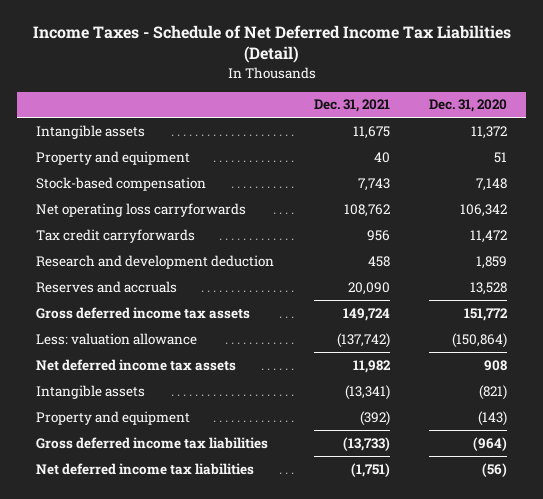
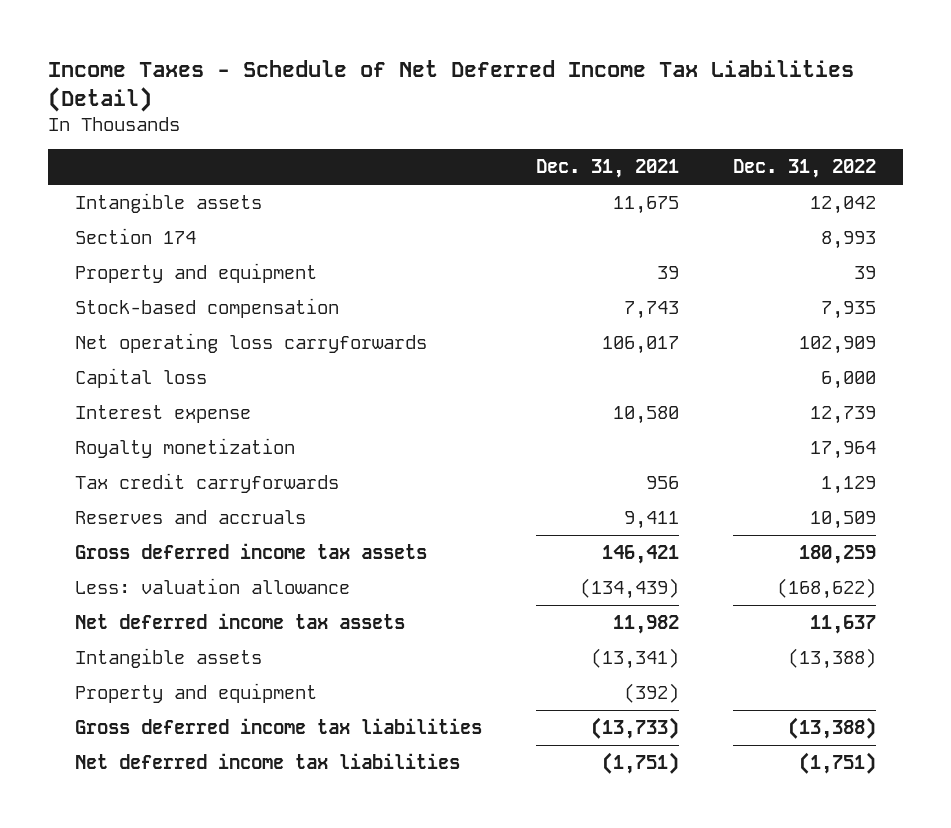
- | Dec. 31, 2021 | Dec. 31, 2020
+ | Dec. 31, 2021 | Dec. 31, 2022
- Property and equipment | 40 | 51
+ Section 174 | | 8,993
+ Property and equipment | 39 | 39
- Net operating loss carryforwards | 108,762 | 106,342
+ Net operating loss carryforwards | 106,017 | 102,909
+ Capital loss | | 6,000
+ Interest expense | 10,580 | 12,739
+ Royalty monetization | | 17,964
- Research and development deduction | 458 | 1,859
- Reserves and accruals | 20,090 | 13,528
- Gross deferred income tax assets | 149,724 | 151,772
- Less: valuation allowance | (137,742) | (150,864)
+ Reserves and accruals | 9,411 | 10,509
+ Gross deferred income tax assets | 146,421 | 180,259
+ Less: valuation allowance | (134,439) | (168,622)

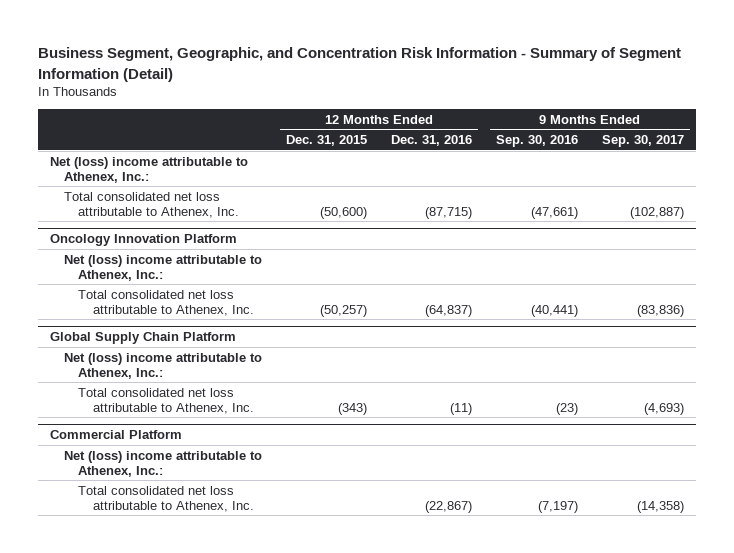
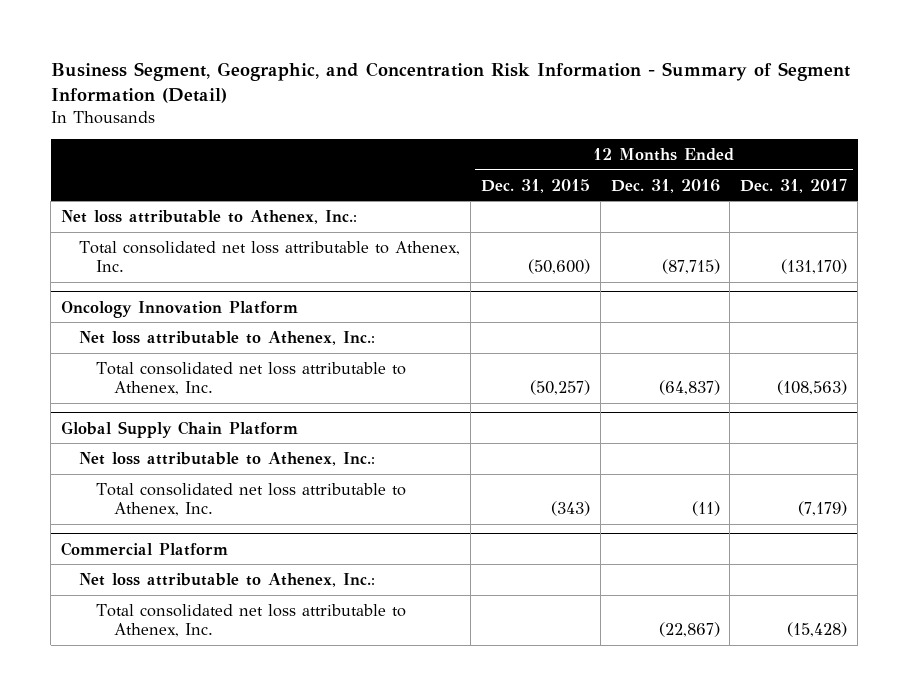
- | 12 Months Ended Dec. 31, 2015 | 12 Months Ended Dec. 31, 2016 | 9 Months Ended Sep. 30, 2016 | 9 Months Ended Sep. 30, 2017
+ | 12 Months Ended Dec. 31, 2015 | 12 Months Ended Dec. 31, 2016 | 12 Months Ended Dec. 31, 2017
- Net (loss) income attributable to Athenex, Inc.:
+ Net loss attributable to Athenex, Inc.:
@ Oncology Innovation Platform
- Net (loss) income attributable to Athenex, Inc.:
+ Net loss attributable to Athenex, Inc.:
@ Global Supply Chain Platform
- Net (loss) income attributable to Athenex, Inc.:
+ Net loss attributable to Athenex, Inc.:
@ Commercial Platform
- Net (loss) income attributable to Athenex, Inc.:
+ Net loss attributable to Athenex, Inc.:

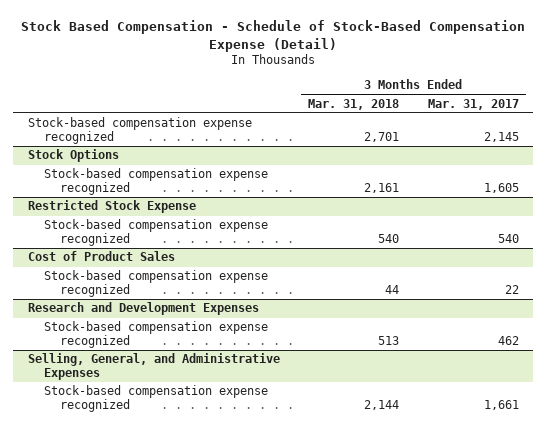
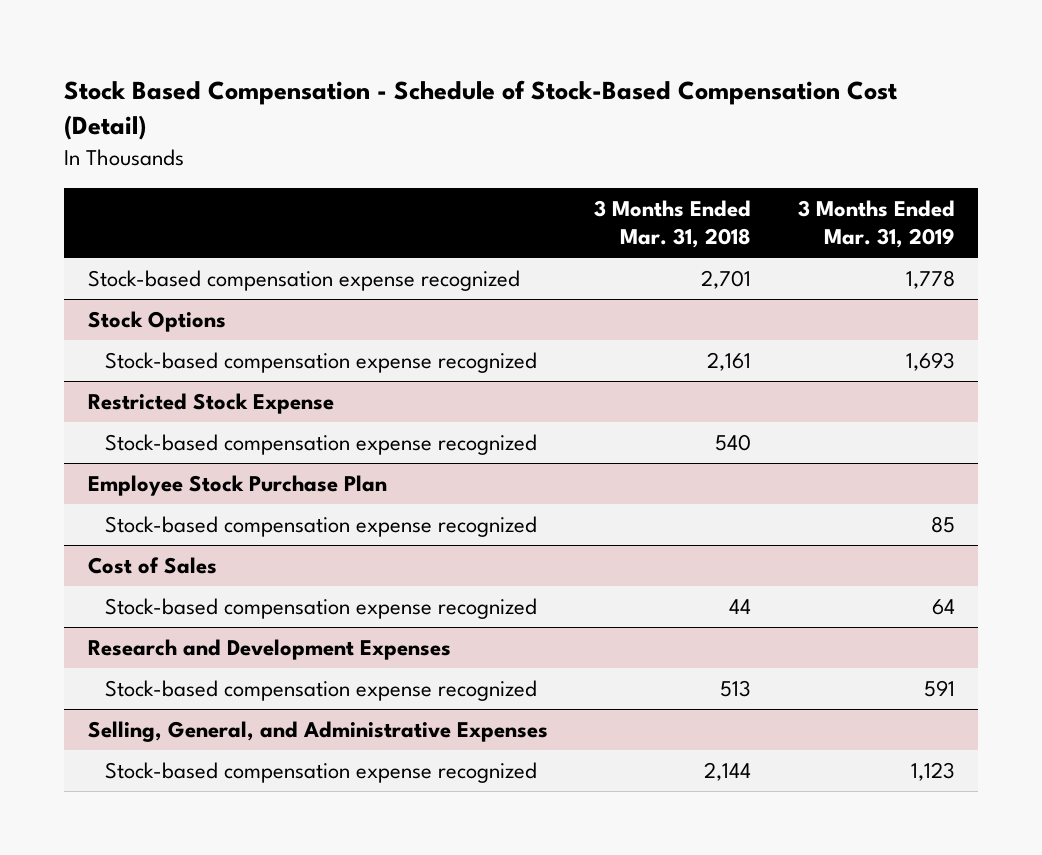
- Stock Based Compensation - Schedule of Stock-Based Compensation Expense (Detail)
+ Stock Based Compensation - Schedule of Stock-Based Compensation Cost (Detail)
- | 3 Months Ended Mar. 31, 2018 | 3 Months Ended Mar. 31, 2017
+ | 3 Months Ended Mar. 31, 2018 | 3 Months Ended Mar. 31, 2019
- Cost of Product Sales
+ Employee Stock Purchase Plan
+ Stock-based compensation expense recognized | | 85
+ Cost of Sales

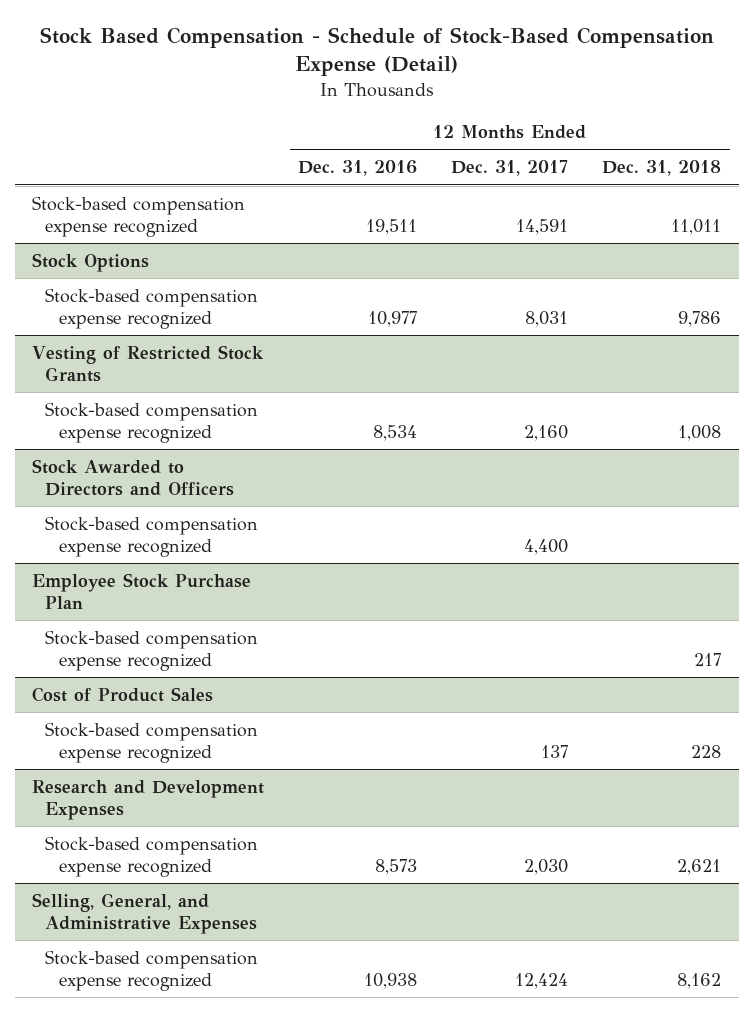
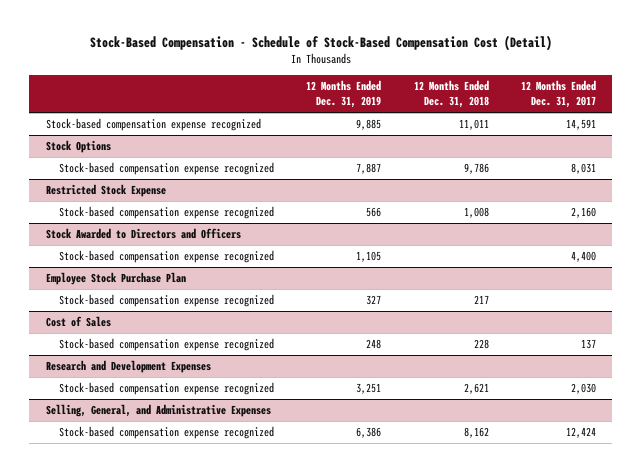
- Stock Based Compensation - Schedule of Stock-Based Compensation Expense (Detail)
+ Stock-Based Compensation - Schedule of Stock-Based Compensation Cost (Detail)
- | 12 Months Ended Dec. 31, 2016 | 12 Months Ended Dec. 31, 2017 | 12 Months Ended Dec. 31, 2018
+ | 12 Months Ended Dec. 31, 2019 | 12 Months Ended Dec. 31, 2018 | 12 Months Ended Dec. 31, 2017
- Vesting of Restricted Stock Grants
+ Restricted Stock Expense
- Cost of Product Sales
+ Cost of Sales

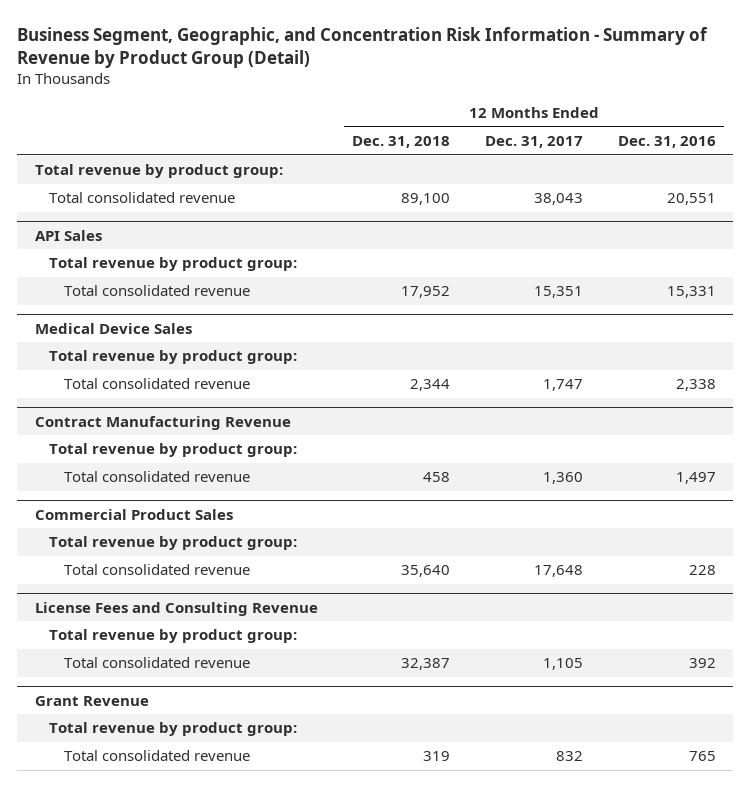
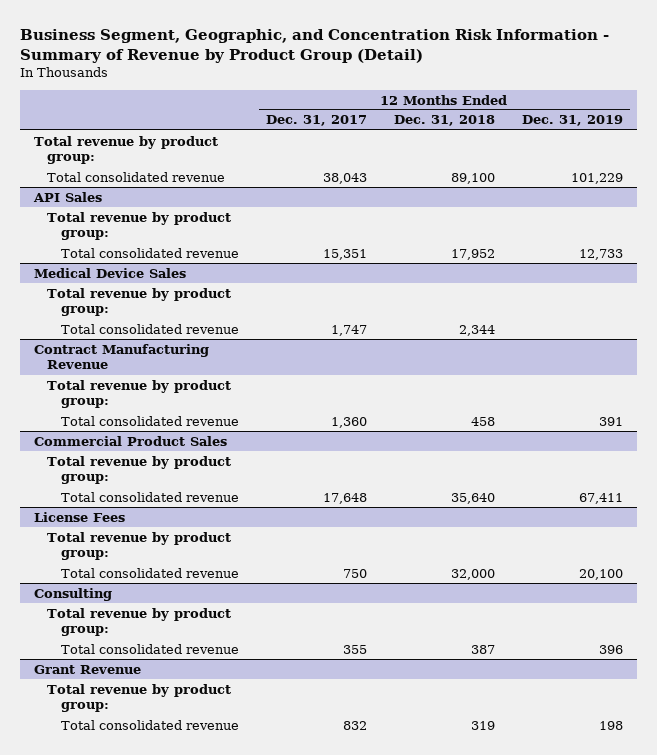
- | 12 Months Ended Dec. 31, 2018 | 12 Months Ended Dec. 31, 2017 | 12 Months Ended Dec. 31, 2016
+ | 12 Months Ended Dec. 31, 2017 | 12 Months Ended Dec. 31, 2018 | 12 Months Ended Dec. 31, 2019
- License Fees and Consulting Revenue
+ License Fees
- Total consolidated revenue | 32,387 | 1,105 | 392
+ Total consolidated revenue | 750 | 32,000 | 20,100
+ Consulting
+ Total revenue by product group:
+ Total consolidated revenue | 355 | 387 | 396

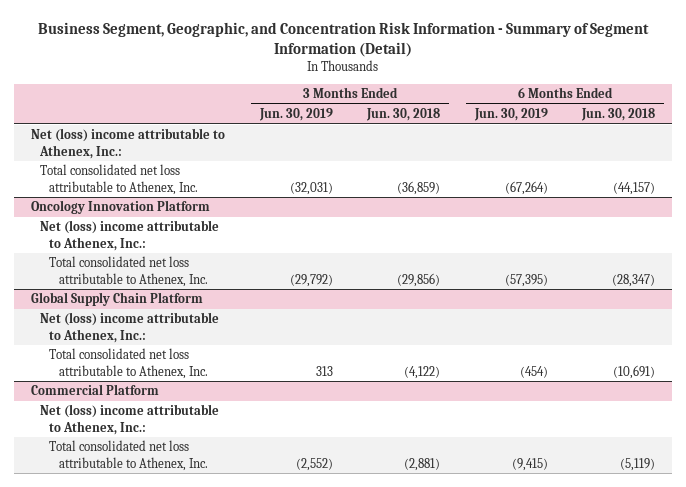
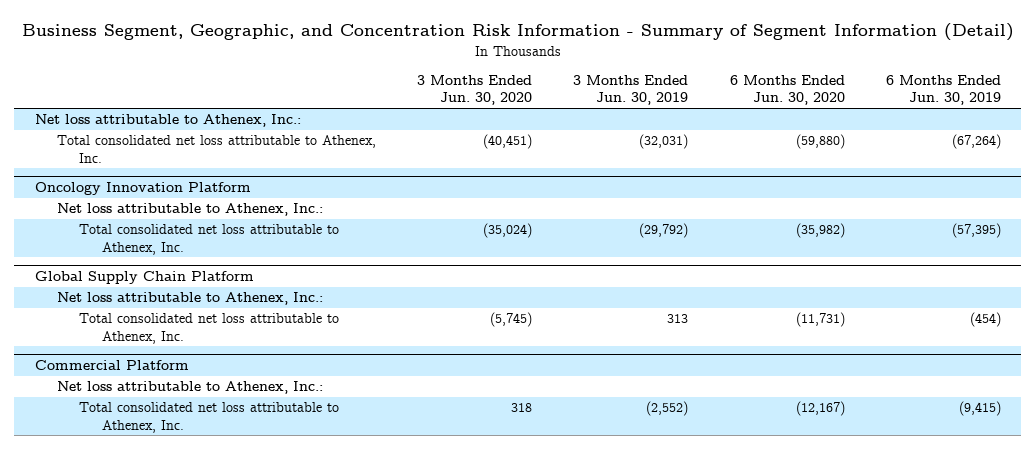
- | 3 Months Ended Jun. 30, 2019 | 3 Months Ended Jun. 30, 2018 | 6 Months Ended Jun. 30, 2019 | 6 Months Ended Jun. 30, 2018
+ | 3 Months Ended Jun. 30, 2020 | 3 Months Ended Jun. 30, 2019 | 6 Months Ended Jun. 30, 2020 | 6 Months Ended Jun. 30, 2019
- Net (loss) income attributable to Athenex, Inc.:
+ Net loss attributable to Athenex, Inc.:
@ Oncology Innovation Platform
- Net (loss) income attributable to Athenex, Inc.:
+ Net loss attributable to Athenex, Inc.:
@ Global Supply Chain Platform
- Net (loss) income attributable to Athenex, Inc.:
+ Net loss attributable to Athenex, Inc.:
@ Commercial Platform
- Net (loss) income attributable to Athenex, Inc.:
+ Net loss attributable to Athenex, Inc.:

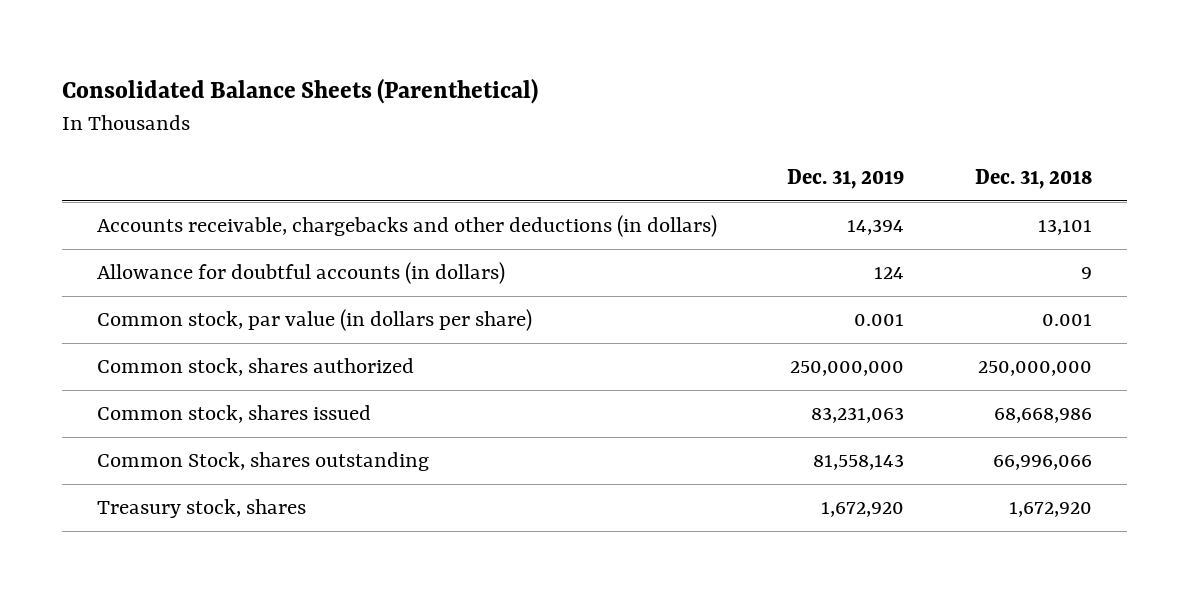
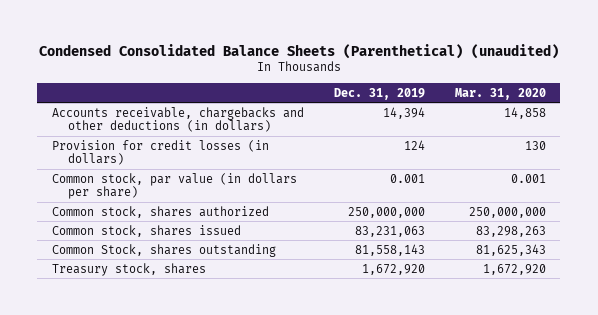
- Consolidated Balance Sheets (Parenthetical)
+ Condensed Consolidated Balance Sheets (Parenthetical) (unaudited)
- | Dec. 31, 2019 | Dec. 31, 2018
+ | Dec. 31, 2019 | Mar. 31, 2020
- Allowance for doubtful accounts (in dollars) | 124 | 9
+ Provision for credit losses (in dollars) | 124 | 130

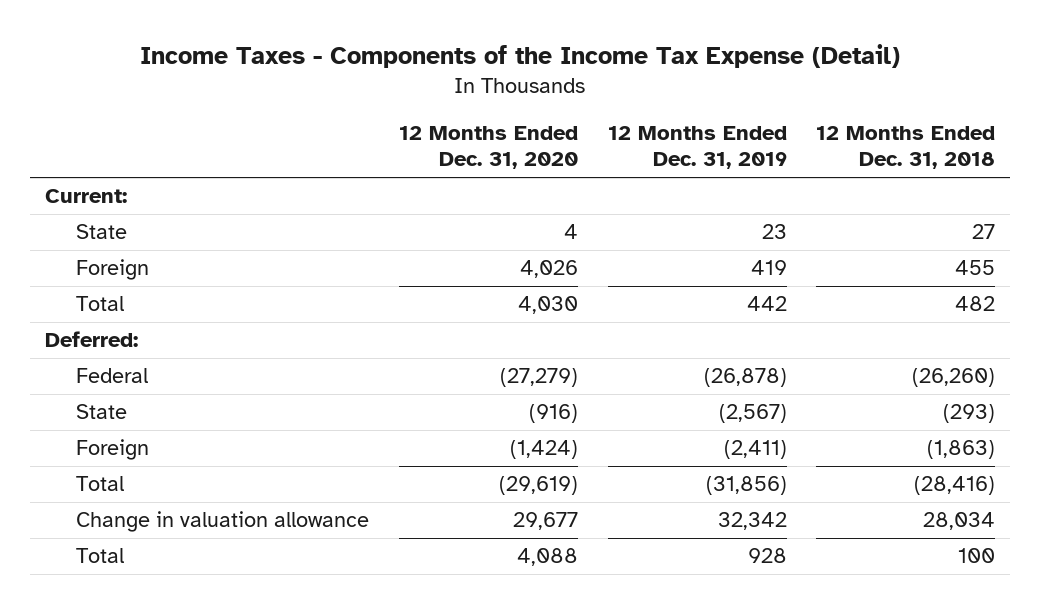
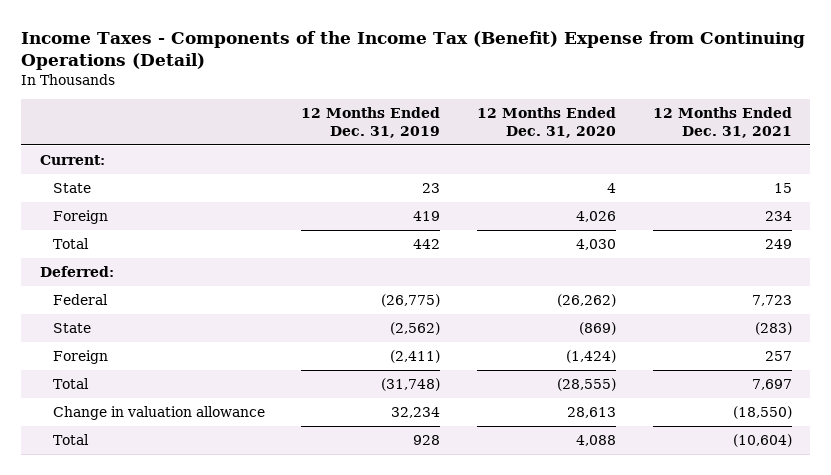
- Income Taxes - Components of the Income Tax Expense (Detail)
+ Income Taxes - Components of the Income Tax (Benefit) Expense from Continuing Operations (Detail)
- | 12 Months Ended Dec. 31, 2020 | 12 Months Ended Dec. 31, 2019 | 12 Months Ended Dec. 31, 2018
+ | 12 Months Ended Dec. 31, 2019 | 12 Months Ended Dec. 31, 2020 | 12 Months Ended Dec. 31, 2021
- Federal | (27,279) | (26,878) | (26,260)
- State | (916) | (2,567) | (293)
+ Federal | (26,775) | (26,262) | 7,723
+ State | (2,562) | (869) | (283)
- Total | (29,619) | (31,856) | (28,416)
- Change in valuation allowance | 29,677 | 32,342 | 28,034
+ Total | (31,748) | (28,555) | 7,697
+ Change in valuation allowance | 32,234 | 28,613 | (18,550)

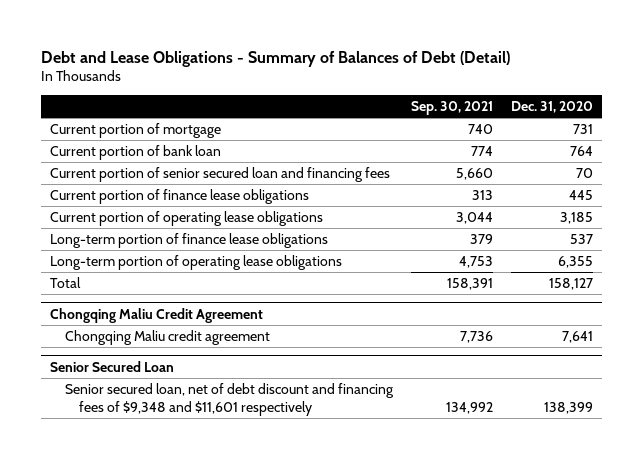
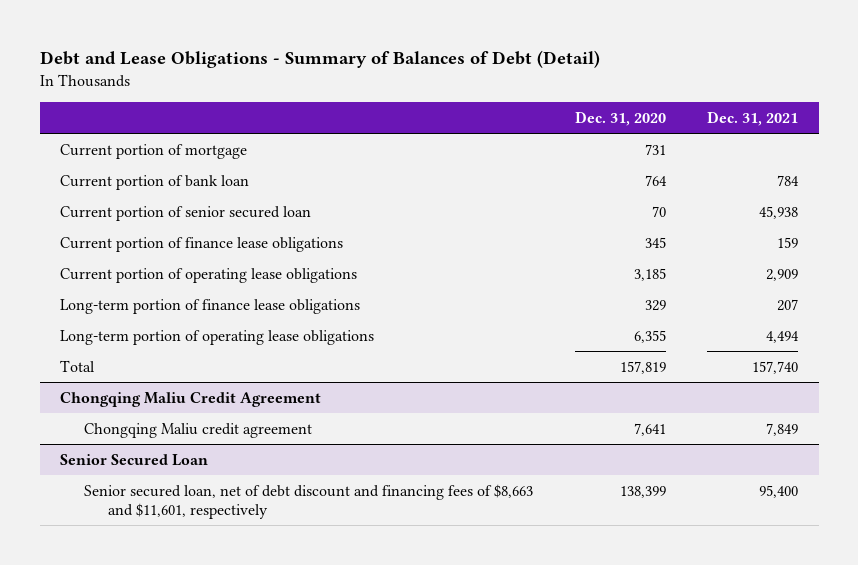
- | Sep. 30, 2021 | Dec. 31, 2020
+ | Dec. 31, 2020 | Dec. 31, 2021
- Current portion of senior secured loan and financing fees | 5,660 | 70
- Current portion of finance lease obligations | 313 | 445
+ Current portion of senior secured loan | 70 | 45,938
+ Current portion of finance lease obligations | 345 | 159
- Long-term portion of finance lease obligations | 379 | 537
+ Long-term portion of finance lease obligations | 329 | 207
- Total | 158,391 | 158,127
+ Total | 157,819 | 157,740
@ Senior Secured Loan
- Senior secured loan, net of debt discount and financing fees of $9,348 and $11,601 respectively | 134,992 | 138,399
+ Senior secured loan, net of debt discount and financing fees of $8,663 and $11,601, respectively | 138,399 | 95,400

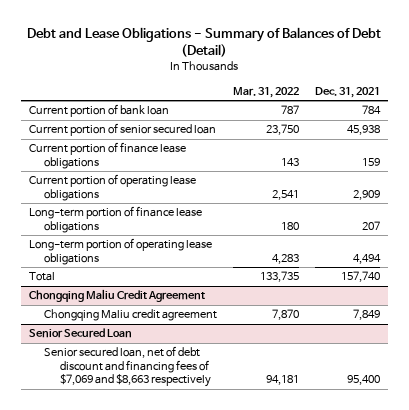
- | Dec. 31, 2020 | Dec. 31, 2021
+ | Mar. 31, 2022 | Dec. 31, 2021
- Current portion of mortgage | 731 |
@ Senior Secured Loan
- Senior secured loan, net of debt discount and financing fees of $8,663 and $11,601, respectively | 138,399 | 95,400
+ Senior secured loan, net of debt discount and financing fees of $7,069 and $8,663 respectively | 94,181 | 95,400

